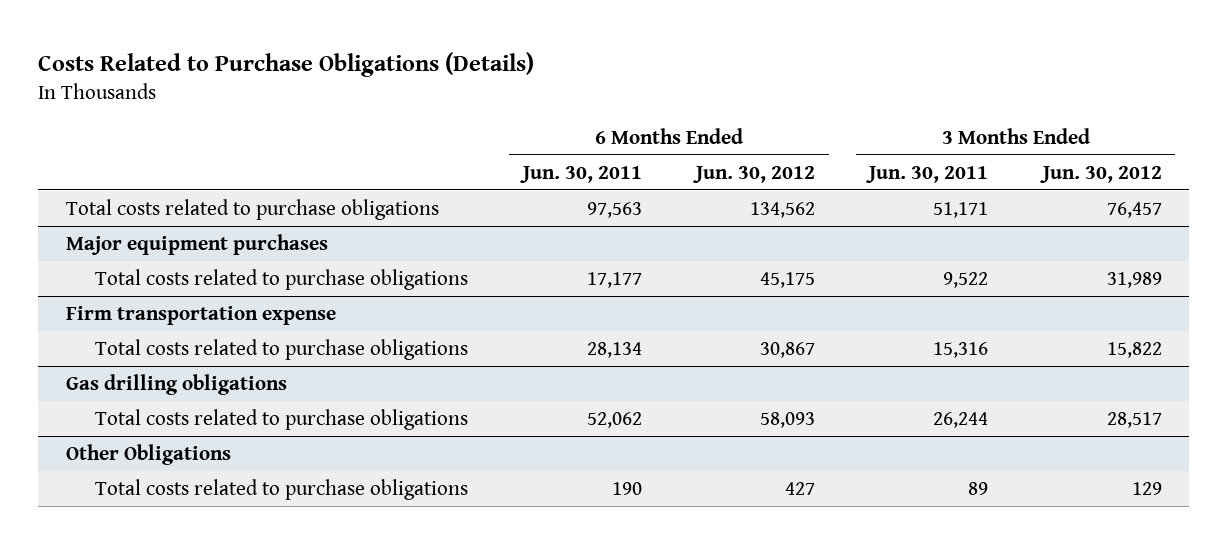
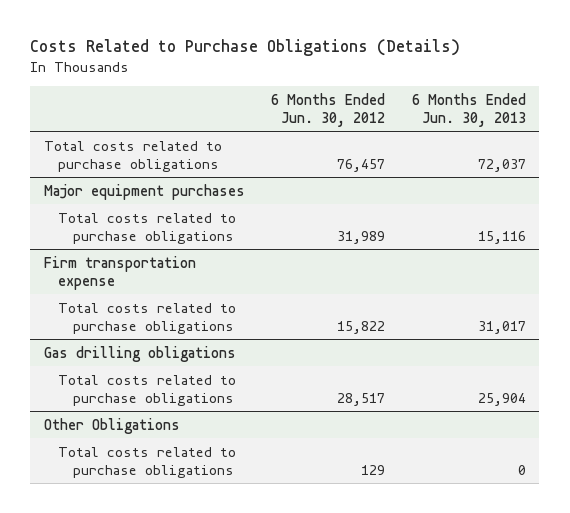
- | 6 Months Ended Jun. 30, 2011 | 6 Months Ended Jun. 30, 2012 | 3 Months Ended Jun. 30, 2011 | 3 Months Ended Jun. 30, 2012
+ | 6 Months Ended Jun. 30, 2012 | 6 Months Ended Jun. 30, 2013
- Total costs related to purchase obligations | 97,563 | 134,562 | 51,171 | 76,457
+ Total costs related to purchase obligations | 76,457 | 72,037
@ Major equipment purchases
- Total costs related to purchase obligations | 17,177 | 45,175 | 9,522 | 31,989
+ Total costs related to purchase obligations | 31,989 | 15,116
@ Firm transportation expense
- Total costs related to purchase obligations | 28,134 | 30,867 | 15,316 | 15,822
+ Total costs related to purchase obligations | 15,822 | 31,017
@ Gas drilling obligations
- Total costs related to purchase obligations | 52,062 | 58,093 | 26,244 | 28,517
+ Total costs related to purchase obligations | 28,517 | 25,904
@ Other Obligations
- Total costs related to purchase obligations | 190 | 427 | 89 | 129
+ Total costs related to purchase obligations | 129 | 0

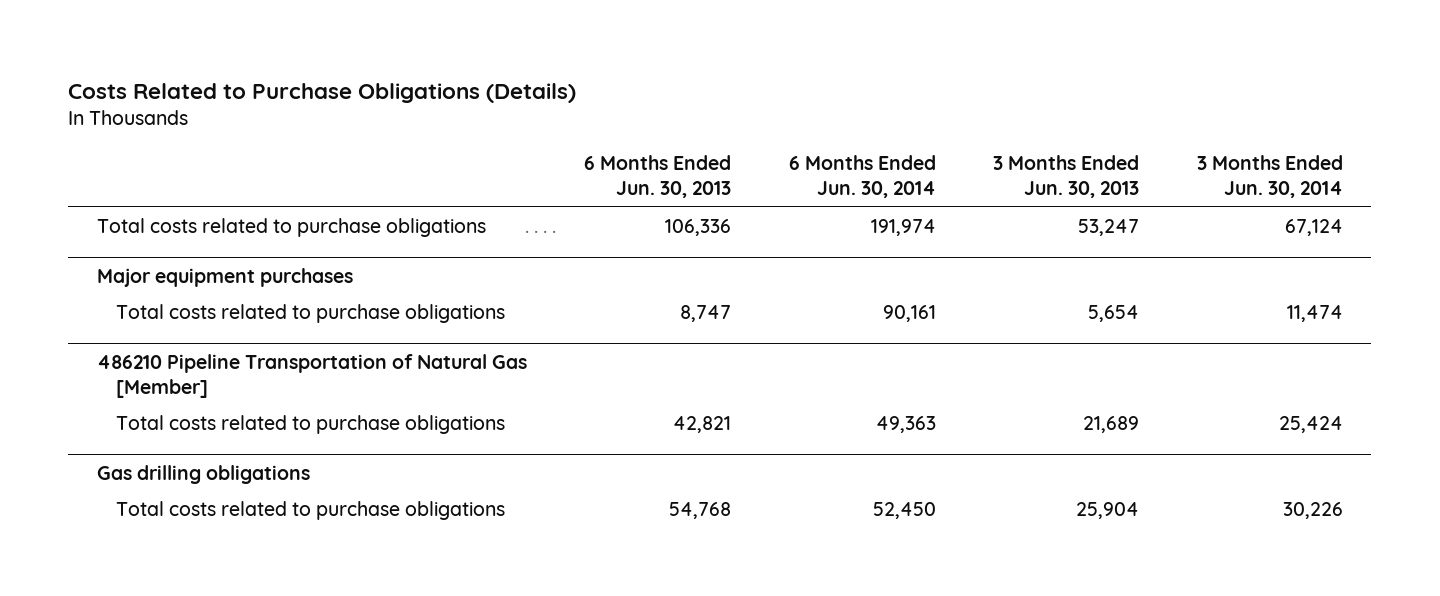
- | 6 Months Ended Jun. 30, 2012 | 6 Months Ended Jun. 30, 2013
+ | 6 Months Ended Jun. 30, 2013 | 6 Months Ended Jun. 30, 2014 | 3 Months Ended Jun. 30, 2013 | 3 Months Ended Jun. 30, 2014
- Total costs related to purchase obligations | 76,457 | 72,037
+ Total costs related to purchase obligations | 106,336 | 191,974 | 53,247 | 67,124
@ Major equipment purchases
- Total costs related to purchase obligations | 31,989 | 15,116
- Firm transportation expense
- Total costs related to purchase obligations | 15,822 | 31,017
@ Major equipment purchases
+ Total costs related to purchase obligations | 8,747 | 90,161 | 5,654 | 11,474
+ 486210 Pipeline Transportation of Natural Gas [Member]
+ Total costs related to purchase obligations | 42,821 | 49,363 | 21,689 | 25,424
@ Gas drilling obligations
- Total costs related to purchase obligations | 28,517 | 25,904
- Other Obligations
- Total costs related to purchase obligations | 129 | 0
@ Gas drilling obligations
+ Total costs related to purchase obligations | 54,768 | 52,450 | 25,904 | 30,226

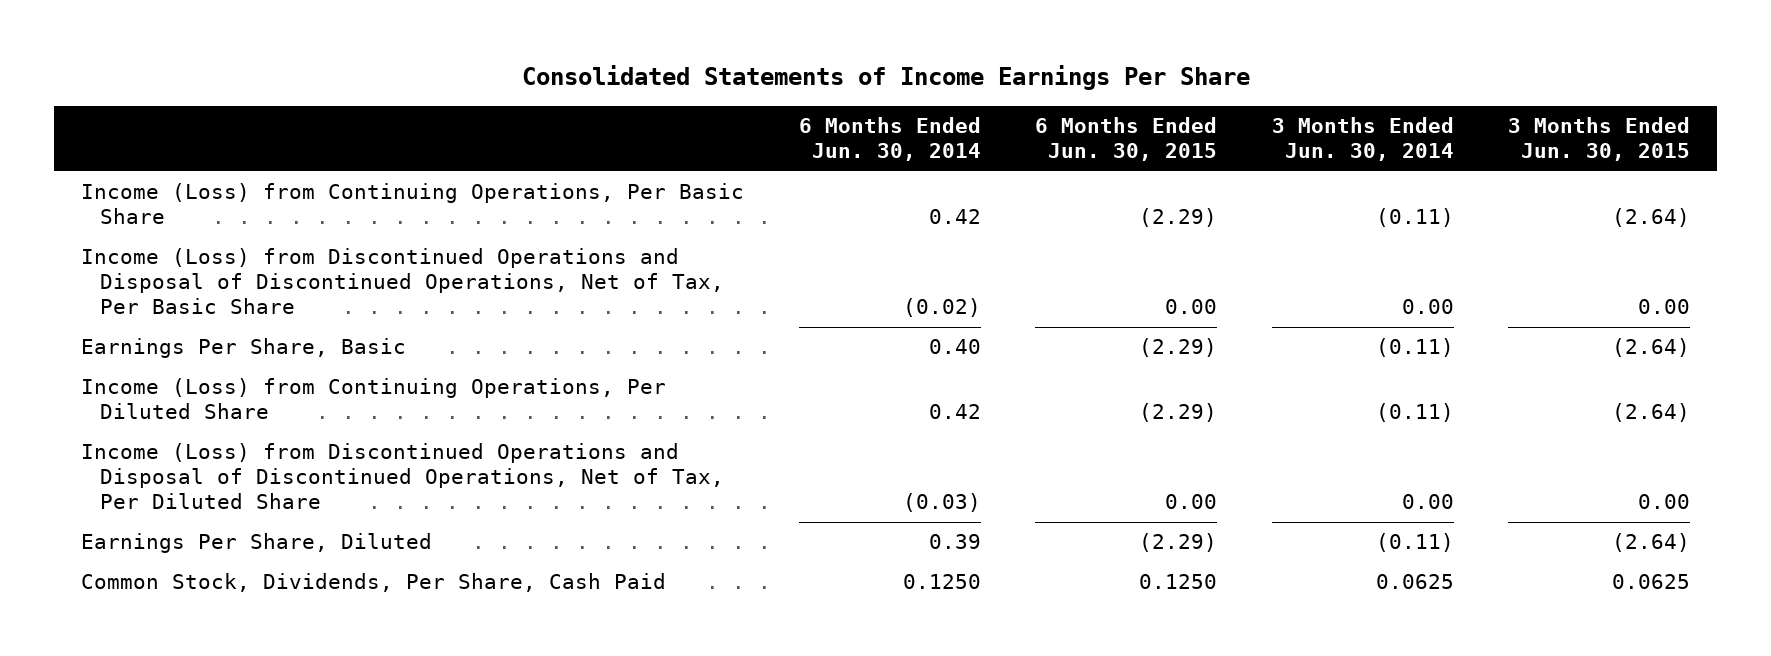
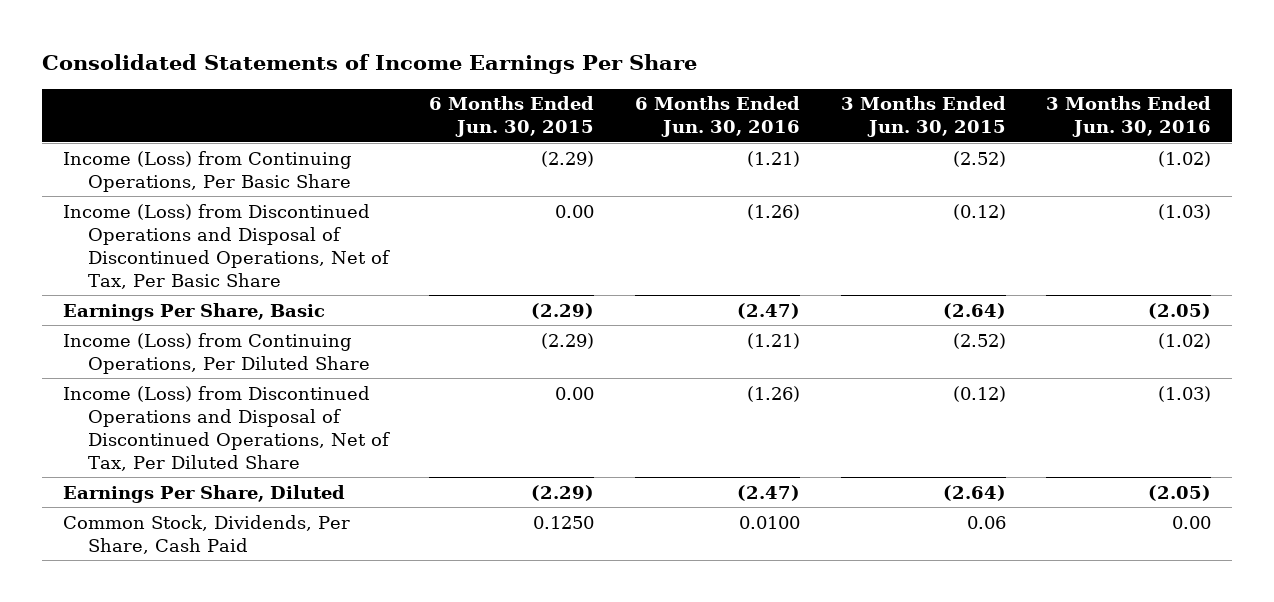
- | 6 Months Ended Jun. 30, 2014 | 6 Months Ended Jun. 30, 2015 | 3 Months Ended Jun. 30, 2014 | 3 Months Ended Jun. 30, 2015
+ | 6 Months Ended Jun. 30, 2015 | 6 Months Ended Jun. 30, 2016 | 3 Months Ended Jun. 30, 2015 | 3 Months Ended Jun. 30, 2016
- Income (Loss) from Continuing Operations, Per Basic Share | 0.42 | (2.29) | (0.11) | (2.64)
- Income (Loss) from Discontinued Operations and Disposal of Discontinued Operations, Net of Tax, Per Basic Share | (0.02) | 0.00 | 0.00 | 0.00
+ Income (Loss) from Continuing Operations, Per Basic Share | (2.29) | (1.21) | (2.52) | (1.02)
+ Income (Loss) from Discontinued Operations and Disposal of Discontinued Operations, Net of Tax, Per Basic Share | 0.00 | (1.26) | (0.12) | (1.03)
- Income (Loss) from Continuing Operations, Per Diluted Share | 0.42 | (2.29) | (0.11) | (2.64)
- Income (Loss) from Discontinued Operations and Disposal of Discontinued Operations, Net of Tax, Per Diluted Share | (0.03) | 0.00 | 0.00 | 0.00
+ Income (Loss) from Continuing Operations, Per Diluted Share | (2.29) | (1.21) | (2.52) | (1.02)
+ Income (Loss) from Discontinued Operations and Disposal of Discontinued Operations, Net of Tax, Per Diluted Share | 0.00 | (1.26) | (0.12) | (1.03)
- Common Stock, Dividends, Per Share, Cash Paid | 0.1250 | 0.1250 | 0.0625 | 0.0625
+ Common Stock, Dividends, Per Share, Cash Paid | 0.1250 | 0.0100 | 0.06 | 0.00

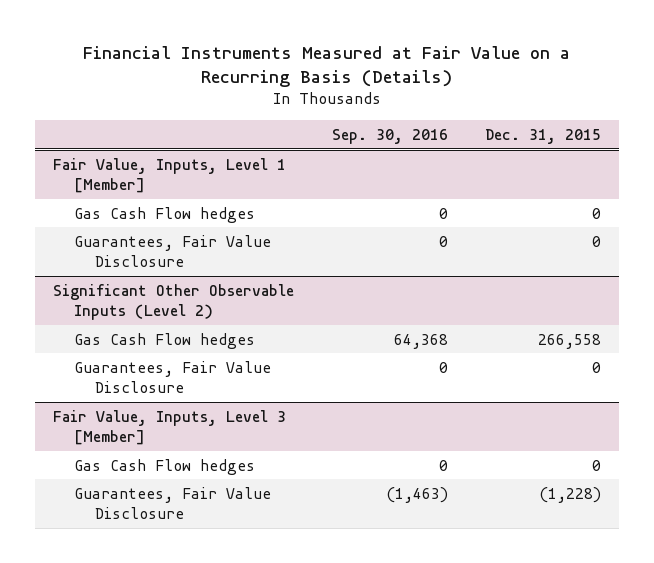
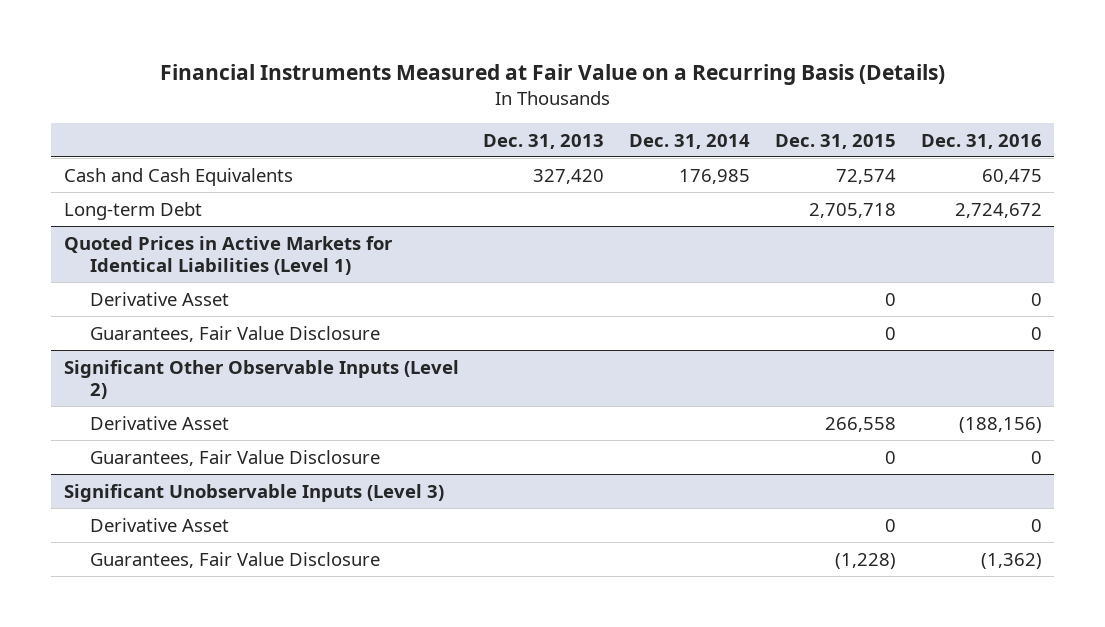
- | Sep. 30, 2016 | Dec. 31, 2015
+ | Dec. 31, 2013 | Dec. 31, 2014 | Dec. 31, 2015 | Dec. 31, 2016
- Fair Value, Inputs, Level 1 [Member]
- Gas Cash Flow hedges | 0 | 0
+ Cash and Cash Equivalents | 327,420 | 176,985 | 72,574 | 60,475
+ Long-term Debt | | | 2,705,718 | 2,724,672
+ Quoted Prices in Active Markets for Identical Liabilities (Level 1)
+ Derivative Asset | | | 0 | 0
@ Significant Other Observable Inputs (Level 2)
- Gas Cash Flow hedges | 64,368 | 266,558
+ Derivative Asset | | | 266,558 | (188,156)
- Fair Value, Inputs, Level 3 [Member]
- Gas Cash Flow hedges | 0 | 0
+ Significant Unobservable Inputs (Level 3)
+ Derivative Asset | | | 0 | 0

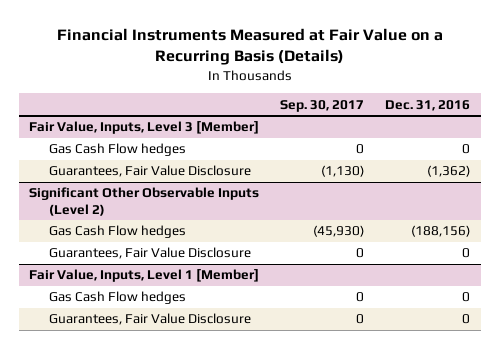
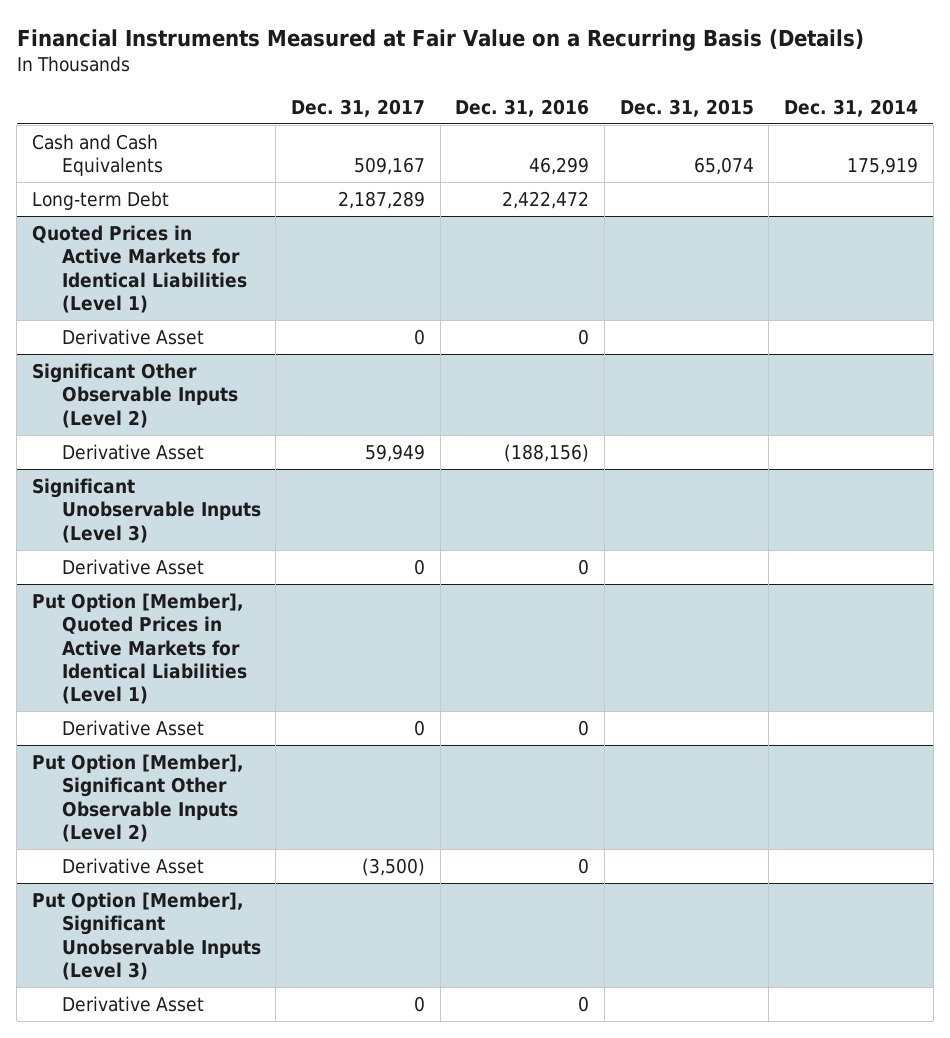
- | Sep. 30, 2017 | Dec. 31, 2016
+ | Dec. 31, 2017 | Dec. 31, 2016 | Dec. 31, 2015 | Dec. 31, 2014
- Fair Value, Inputs, Level 3 [Member]
- Gas Cash Flow hedges | 0 | 0
- Guarantees, Fair Value Disclosure | (1,130) | (1,362)
+ Cash and Cash Equivalents | 509,167 | 46,299 | 65,074 | 175,919
+ Long-term Debt | 2,187,289 | 2,422,472 | |
+ Quoted Prices in Active Markets for Identical Liabilities (Level 1)
+ Derivative Asset | 0 | 0 | |
@ Significant Other Observable Inputs (Level 2)
- Gas Cash Flow hedges | (45,930) | (188,156)
- Guarantees, Fair Value Disclosure | 0 | 0
- Fair Value, Inputs, Level 1 [Member]
- Gas Cash Flow hedges | 0 | 0
- Guarantees, Fair Value Disclosure | 0 | 0
@ Significant Other Observable Inputs (Level 2)
+ Derivative Asset | 59,949 | (188,156) | |
+ Significant Unobservable Inputs (Level 3)
+ Derivative Asset | 0 | 0 | |
+ Put Option [Member], Quoted Prices in Active Markets for Identical Liabilities (Level 1)
+ Derivative Asset | 0 | 0 | |
+ Put Option [Member], Significant Other Observable Inputs (Level 2)
+ Derivative Asset | (3,500) | 0 | |
+ Put Option [Member], Significant Unobservable Inputs (Level 3)
+ Derivative Asset | 0 | 0 | |

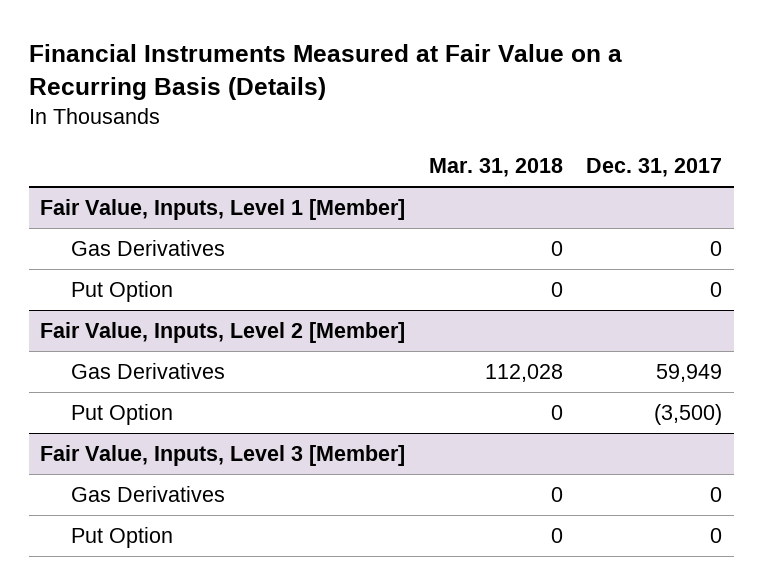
- | Dec. 31, 2017 | Dec. 31, 2016 | Dec. 31, 2015 | Dec. 31, 2014
+ | Mar. 31, 2018 | Dec. 31, 2017
- Cash and Cash Equivalents | 509,167 | 46,299 | 65,074 | 175,919
- Long-term Debt | 2,187,289 | 2,422,472 | |
- Quoted Prices in Active Markets for Identical Liabilities (Level 1)
- Derivative Asset | 0 | 0 | |
- Significant Other Observable Inputs (Level 2)
- Derivative Asset | 59,949 | (188,156) | |
- Significant Unobservable Inputs (Level 3)
- Derivative Asset | 0 | 0 | |
- Put Option [Member], Quoted Prices in Active Markets for Identical Liabilities (Level 1)
- Derivative Asset | 0 | 0 | |
- Put Option [Member], Significant Other Observable Inputs (Level 2)
- Derivative Asset | (3,500) | 0 | |
- Put Option [Member], Significant Unobservable Inputs (Level 3)
- Derivative Asset | 0 | 0 | |
+ Fair Value, Inputs, Level 1 [Member]
+ Gas Derivatives | 0 | 0
+ Put Option | 0 | 0
+ Fair Value, Inputs, Level 2 [Member]
+ Gas Derivatives | 112,028 | 59,949
+ Put Option | 0 | (3,500)
+ Fair Value, Inputs, Level 3 [Member]
+ Gas Derivatives | 0 | 0
+ Put Option | 0 | 0

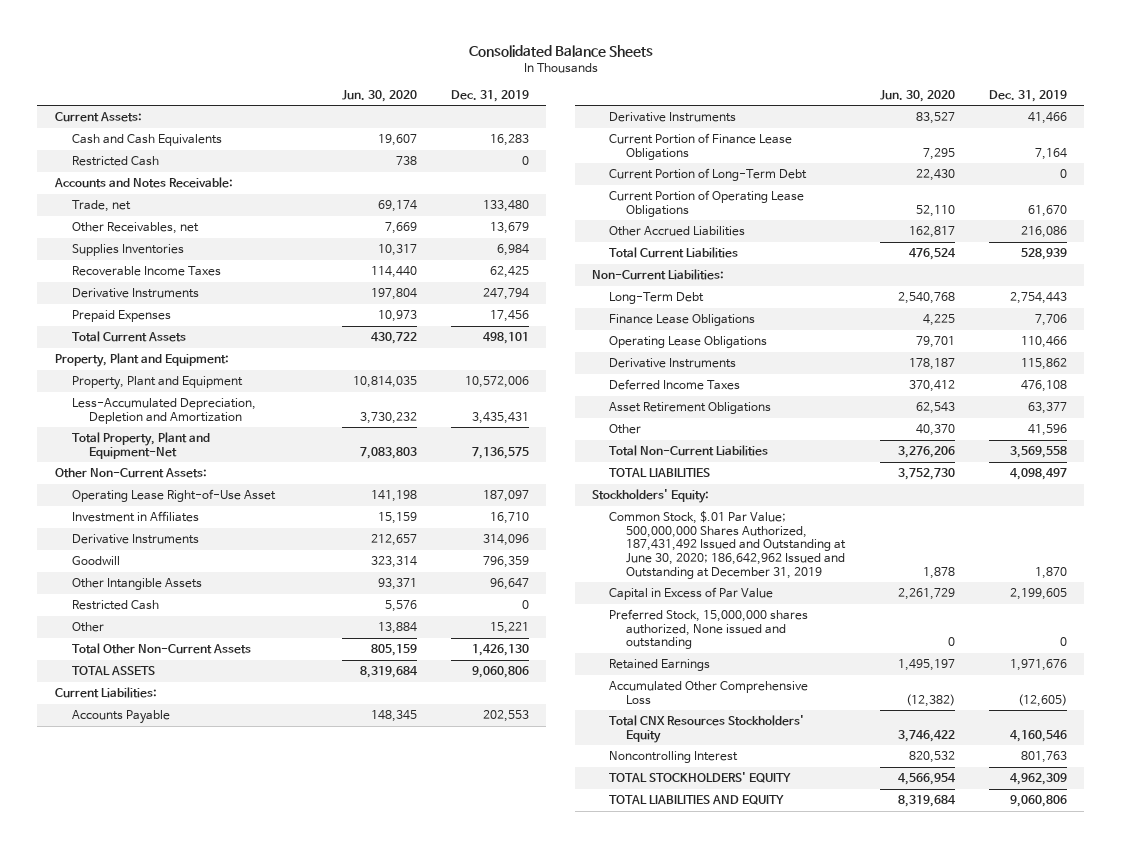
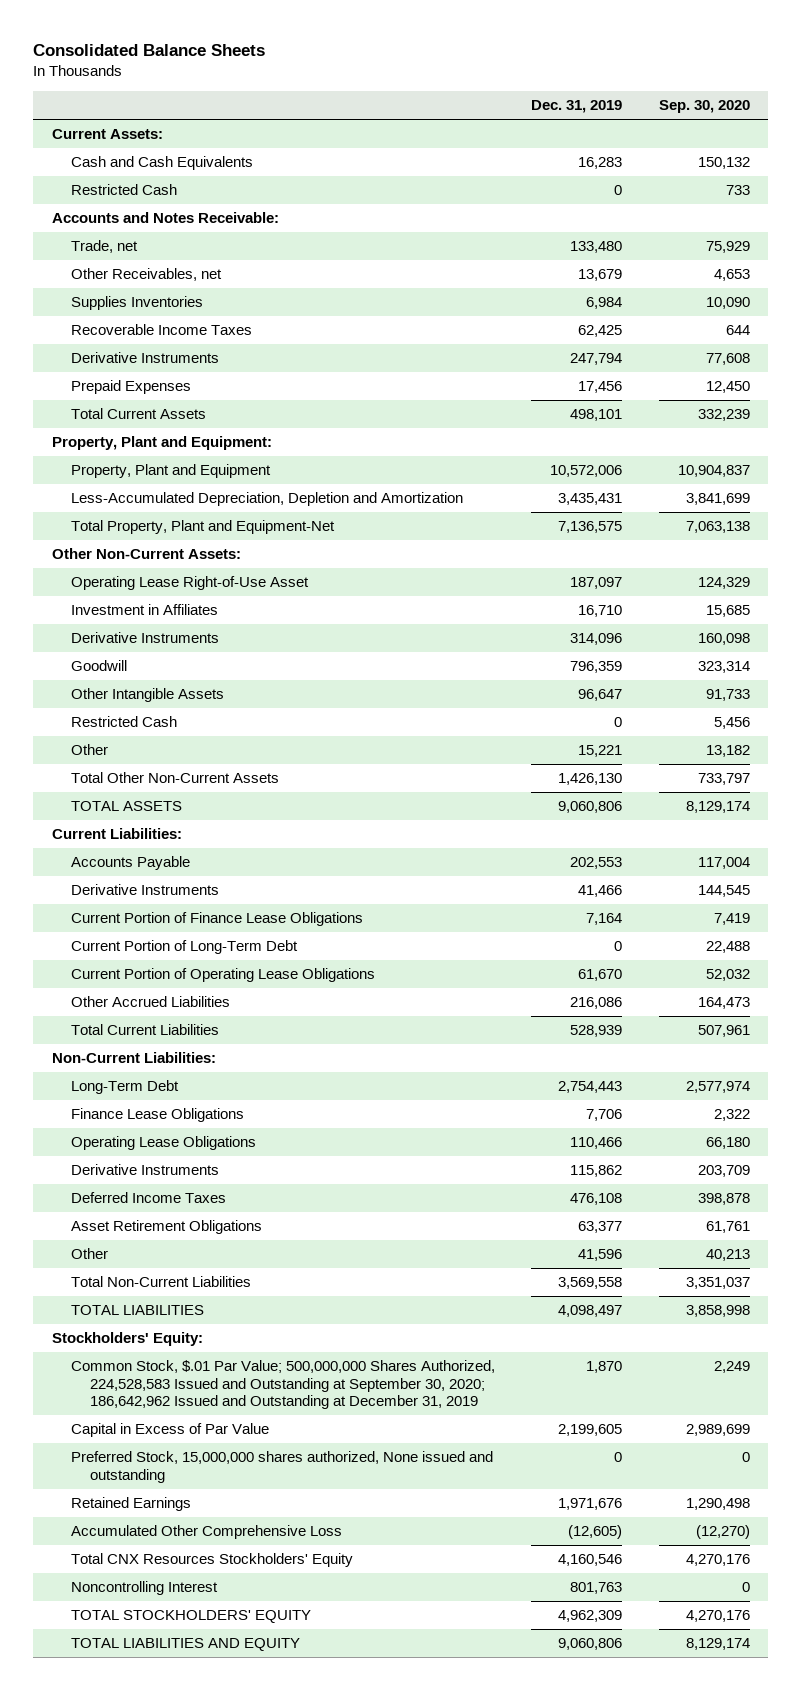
- | Jun. 30, 2020 | Dec. 31, 2019
+ | Dec. 31, 2019 | Sep. 30, 2020
- Common Stock, $.01 Par Value; 500,000,000 Shares Authorized, 187,431,492 Issued and Outstanding at June 30, 2020; 186,642,962 Issued and Outstanding at December 31, 2019 | 1,878 | 1,870
+ Common Stock, $.01 Par Value; 500,000,000 Shares Authorized, 224,528,583 Issued and Outstanding at September 30, 2020; 186,642,962 Issued and Outstanding at December 31, 2019 | 1,870 | 2,249

